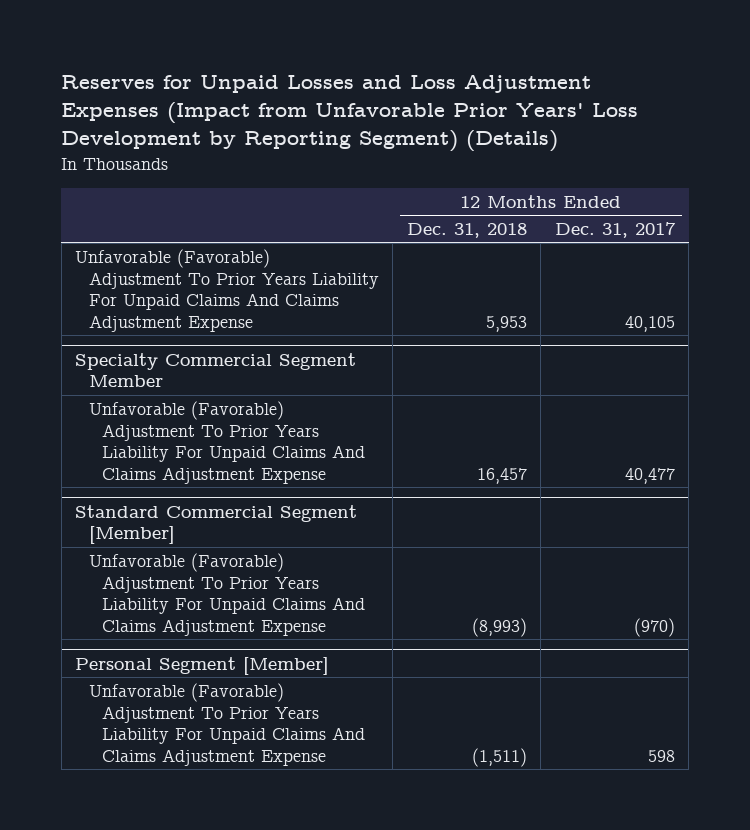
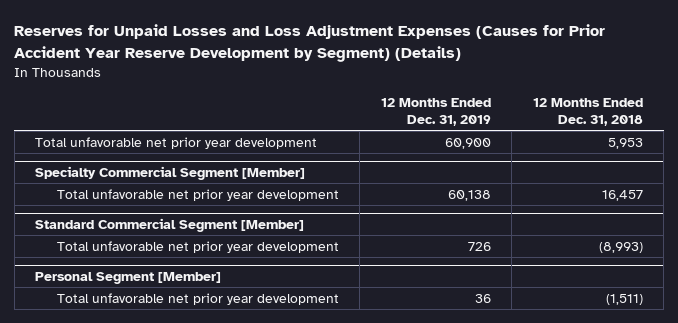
- Reserves for Unpaid Losses and Loss Adjustment Expenses (Impact from Unfavorable Prior Years' Loss Development by Reporting Segment) (Details)
+ Reserves for Unpaid Losses and Loss Adjustment Expenses (Causes for Prior Accident Year Reserve Development by Segment) (Details)
- | 12 Months Ended Dec. 31, 2018 | 12 Months Ended Dec. 31, 2017
+ | 12 Months Ended Dec. 31, 2019 | 12 Months Ended Dec. 31, 2018
- Unfavorable (Favorable) Adjustment To Prior Years Liability For Unpaid Claims And Claims Adjustment Expense | 5,953 | 40,105
- Specialty Commercial Segment Member
- Unfavorable (Favorable) Adjustment To Prior Years Liability For Unpaid Claims And Claims Adjustment Expense | 16,457 | 40,477
+ Total unfavorable net prior year development | 60,900 | 5,953
+ Specialty Commercial Segment [Member]
+ Total unfavorable net prior year development | 60,138 | 16,457
@ Standard Commercial Segment [Member]
- Unfavorable (Favorable) Adjustment To Prior Years Liability For Unpaid Claims And Claims Adjustment Expense | (8,993) | (970)
+ Total unfavorable net prior year development | 726 | (8,993)
@ Personal Segment [Member]
- Unfavorable (Favorable) Adjustment To Prior Years Liability For Unpaid Claims And Claims Adjustment Expense | (1,511) | 598
+ Total unfavorable net prior year development | 36 | (1,511)

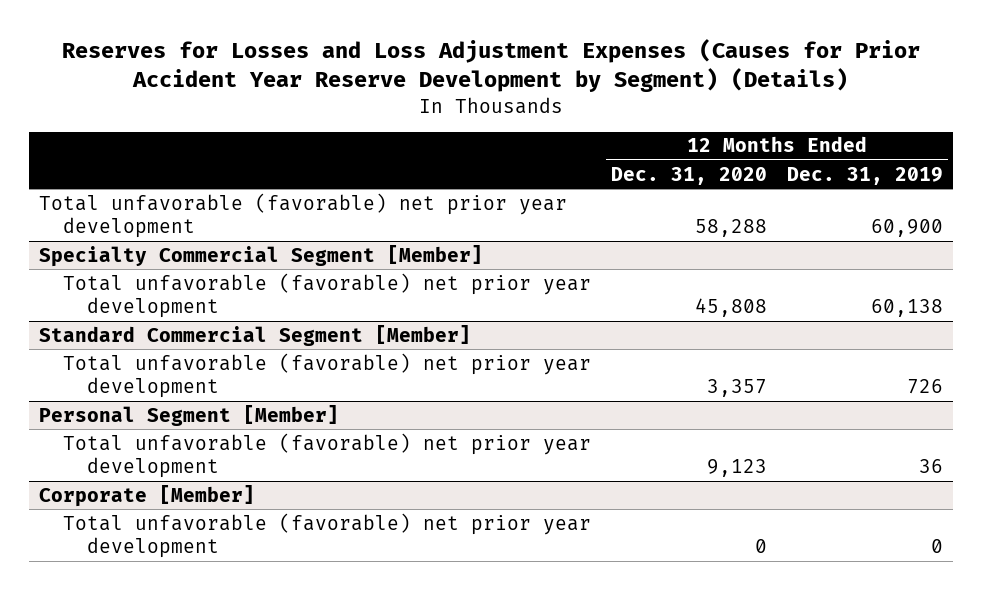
- Reserves for Unpaid Losses and Loss Adjustment Expenses (Causes for Prior Accident Year Reserve Development by Segment) (Details)
+ Reserves for Losses and Loss Adjustment Expenses (Causes for Prior Accident Year Reserve Development by Segment) (Details)
- | 12 Months Ended Dec. 31, 2019 | 12 Months Ended Dec. 31, 2018
+ | 12 Months Ended Dec. 31, 2020 | 12 Months Ended Dec. 31, 2019
- Total unfavorable net prior year development | 60,900 | 5,953
+ Total unfavorable (favorable) net prior year development | 58,288 | 60,900
@ Specialty Commercial Segment [Member]
- Total unfavorable net prior year development | 60,138 | 16,457
+ Total unfavorable (favorable) net prior year development | 45,808 | 60,138
@ Standard Commercial Segment [Member]
- Total unfavorable net prior year development | 726 | (8,993)
+ Total unfavorable (favorable) net prior year development | 3,357 | 726
@ Personal Segment [Member]
- Total unfavorable net prior year development | 36 | (1,511)
+ Total unfavorable (favorable) net prior year development | 9,123 | 36
+ Corporate [Member]
+ Total unfavorable (favorable) net prior year development | 0 | 0

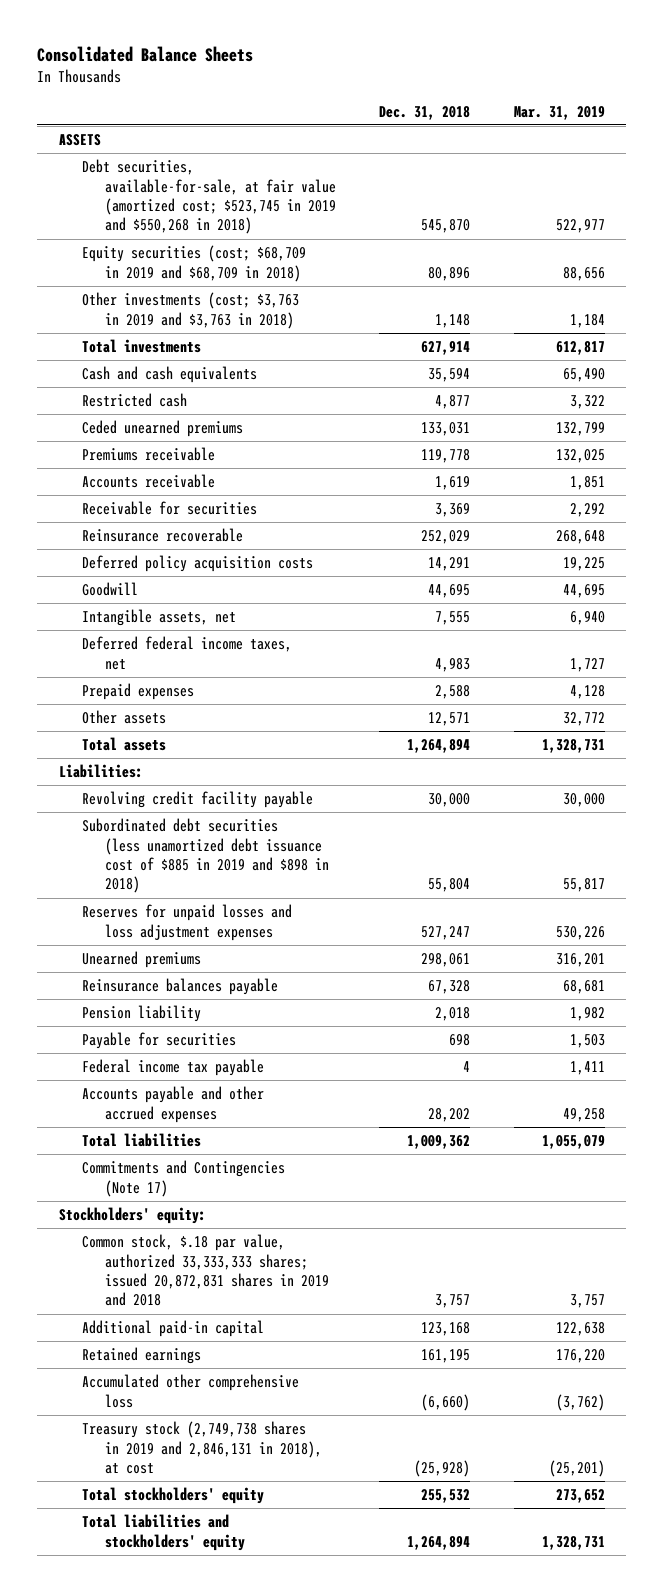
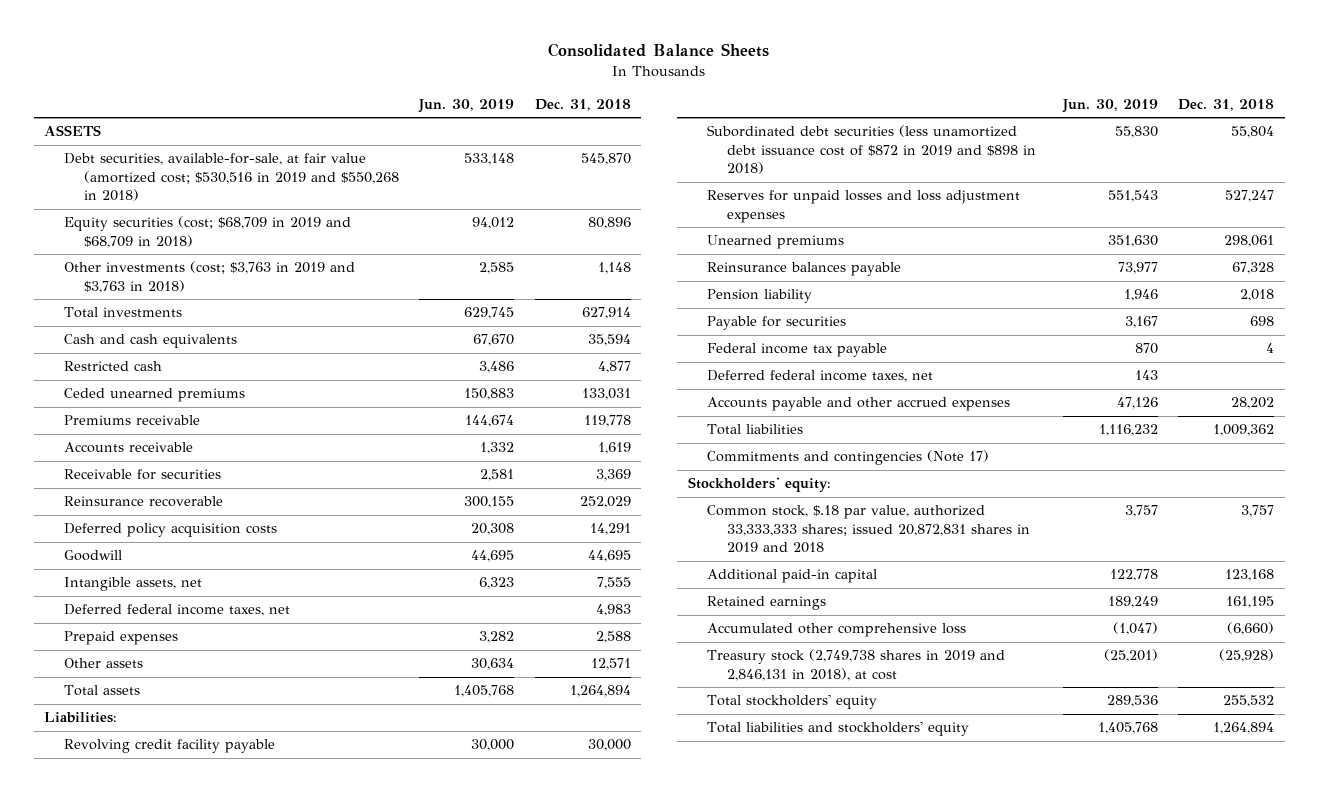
- | Dec. 31, 2018 | Mar. 31, 2019
+ | Jun. 30, 2019 | Dec. 31, 2018
- Debt securities, available-for-sale, at fair value (amortized cost; $523,745 in 2019 and $550,268 in 2018) | 545,870 | 522,977
+ Debt securities, available-for-sale, at fair value (amortized cost; $530,516 in 2019 and $550,268 in 2018) | 533,148 | 545,870
- Subordinated debt securities (less unamortized debt issuance cost of $885 in 2019 and $898 in 2018) | 55,804 | 55,817
+ Subordinated debt securities (less unamortized debt issuance cost of $872 in 2019 and $898 in 2018) | 55,830 | 55,804
+ Deferred federal income taxes, net | 143 |
- Commitments and Contingencies (Note 17)
+ Commitments and contingencies (Note 17)

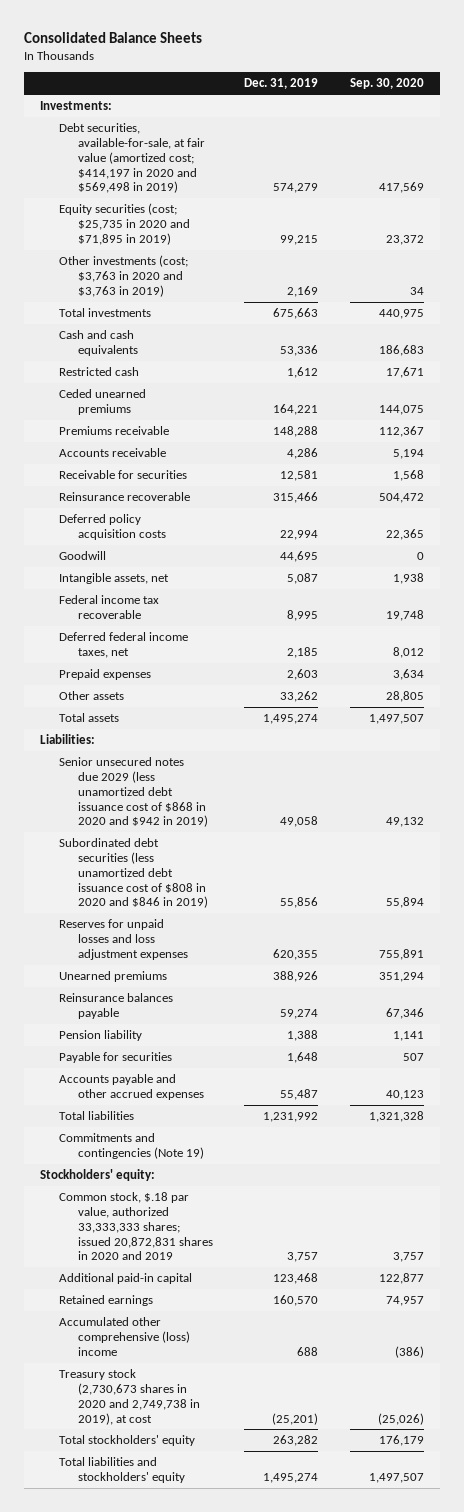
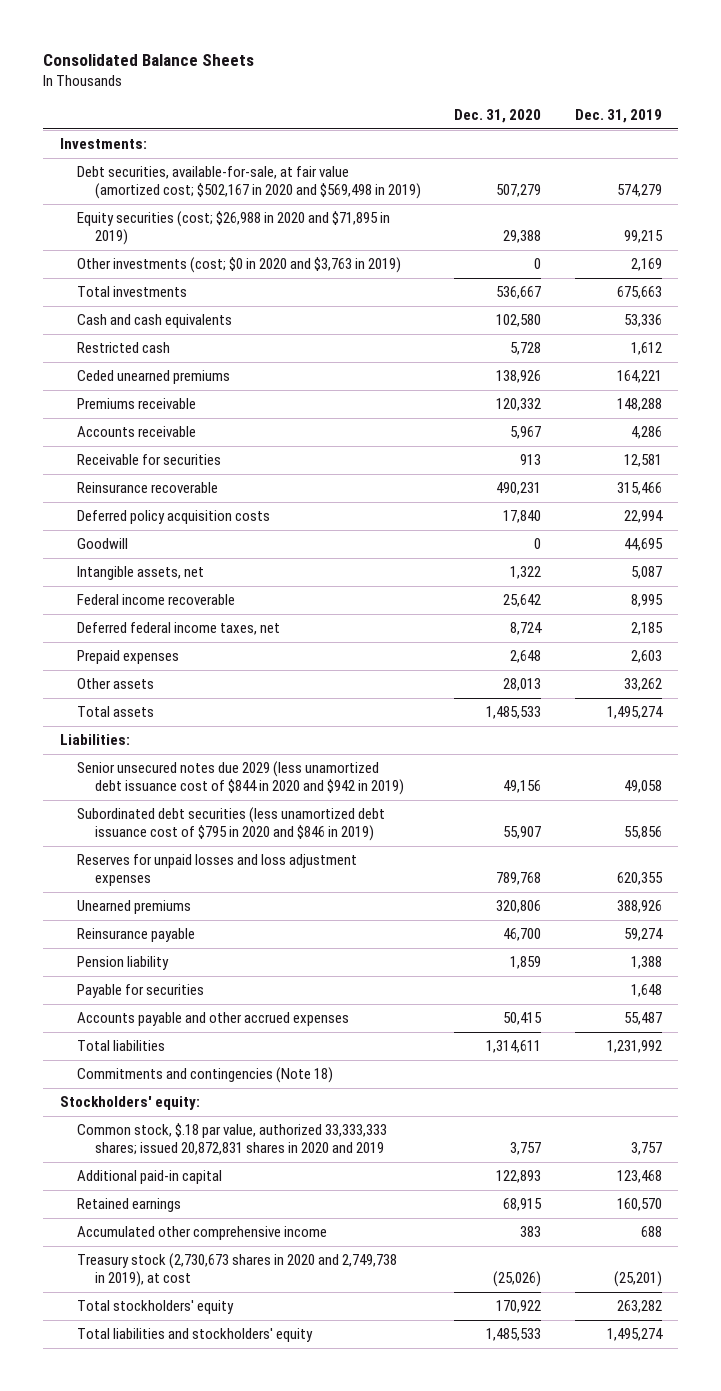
- | Dec. 31, 2019 | Sep. 30, 2020
+ | Dec. 31, 2020 | Dec. 31, 2019
- Debt securities, available-for-sale, at fair value (amortized cost; $414,197 in 2020 and $569,498 in 2019) | 574,279 | 417,569
- Equity securities (cost; $25,735 in 2020 and $71,895 in 2019) | 99,215 | 23,372
- Other investments (cost; $3,763 in 2020 and $3,763 in 2019) | 2,169 | 34
+ Debt securities, available-for-sale, at fair value (amortized cost; $502,167 in 2020 and $569,498 in 2019) | 507,279 | 574,279
+ Equity securities (cost; $26,988 in 2020 and $71,895 in 2019) | 29,388 | 99,215
+ Other investments (cost; $0 in 2020 and $3,763 in 2019) | 0 | 2,169
- Federal income tax recoverable | 8,995 | 19,748
+ Federal income recoverable | 25,642 | 8,995
- Senior unsecured notes due 2029 (less unamortized debt issuance cost of $868 in 2020 and $942 in 2019) | 49,058 | 49,132
- Subordinated debt securities (less unamortized debt issuance cost of $808 in 2020 and $846 in 2019) | 55,856 | 55,894
+ Senior unsecured notes due 2029 (less unamortized debt issuance cost of $844 in 2020 and $942 in 2019) | 49,156 | 49,058
+ Subordinated debt securities (less unamortized debt issuance cost of $795 in 2020 and $846 in 2019) | 55,907 | 55,856
- Reinsurance balances payable | 59,274 | 67,346
+ Reinsurance payable | 46,700 | 59,274
- Commitments and contingencies (Note 19)
+ Commitments and contingencies (Note 18)
- Accumulated other comprehensive (loss) income | 688 | (386)
+ Accumulated other comprehensive income | 383 | 688

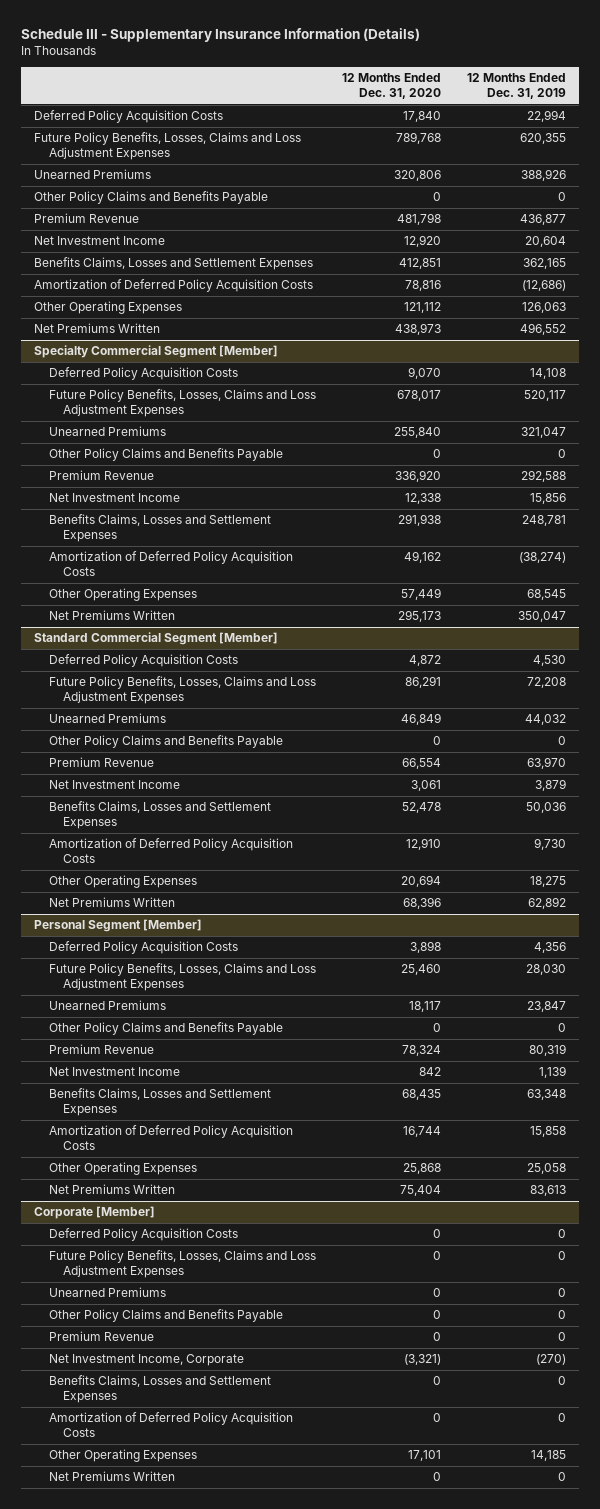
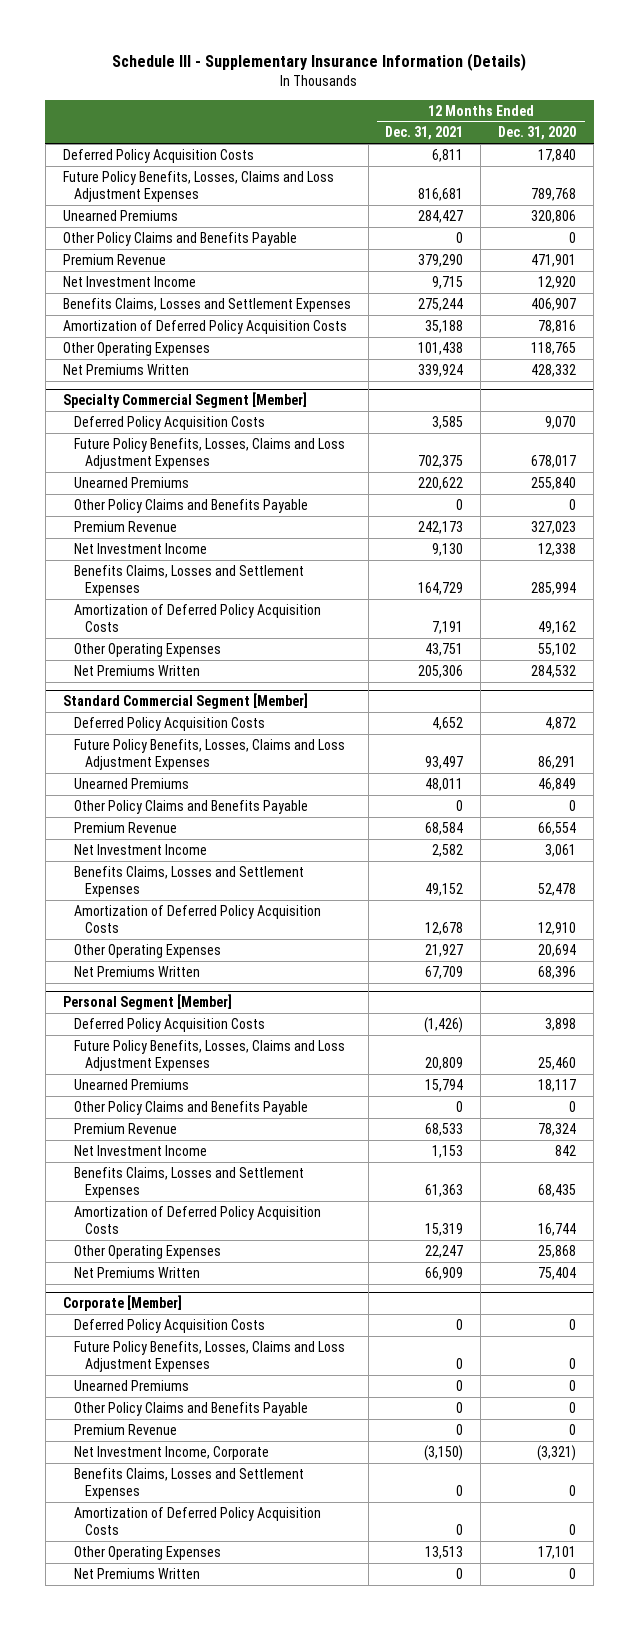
- | 12 Months Ended Dec. 31, 2020 | 12 Months Ended Dec. 31, 2019
+ | 12 Months Ended Dec. 31, 2021 | 12 Months Ended Dec. 31, 2020
- Premium Revenue | 481,798 | 436,877
+ Premium Revenue | 379,290 | 471,901
- Benefits Claims, Losses and Settlement Expenses | 412,851 | 362,165
+ Benefits Claims, Losses and Settlement Expenses | 275,244 | 406,907
- Other Operating Expenses | 121,112 | 126,063
- Net Premiums Written | 438,973 | 496,552
+ Other Operating Expenses | 101,438 | 118,765
+ Net Premiums Written | 339,924 | 428,332
@ Specialty Commercial Segment [Member]
- Premium Revenue | 336,920 | 292,588
+ Premium Revenue | 242,173 | 327,023
- Benefits Claims, Losses and Settlement Expenses | 291,938 | 248,781
+ Benefits Claims, Losses and Settlement Expenses | 164,729 | 285,994
- Other Operating Expenses | 57,449 | 68,545
- Net Premiums Written | 295,173 | 350,047
+ Other Operating Expenses | 43,751 | 55,102
+ Net Premiums Written | 205,306 | 284,532

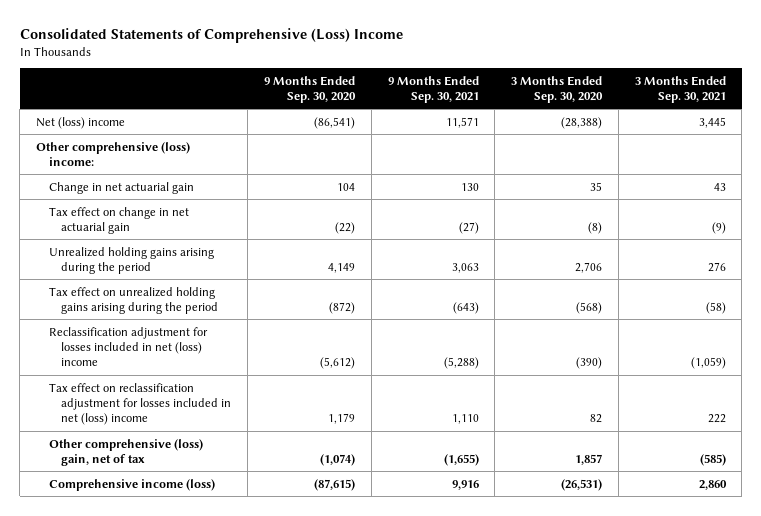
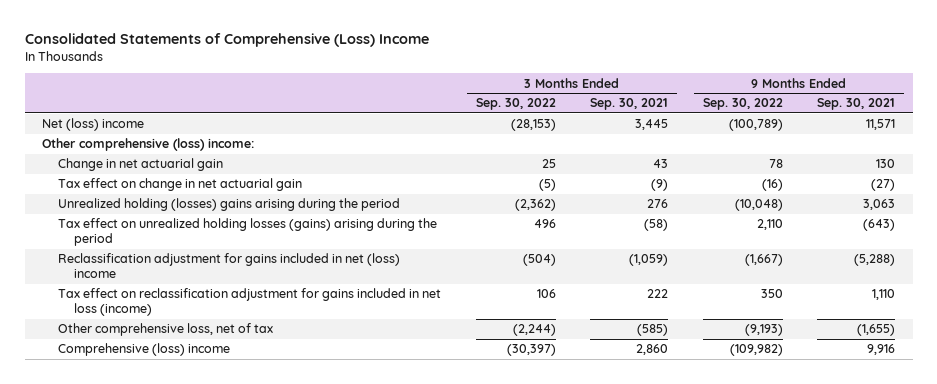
- | 9 Months Ended Sep. 30, 2020 | 9 Months Ended Sep. 30, 2021 | 3 Months Ended Sep. 30, 2020 | 3 Months Ended Sep. 30, 2021
+ | 3 Months Ended Sep. 30, 2022 | 3 Months Ended Sep. 30, 2021 | 9 Months Ended Sep. 30, 2022 | 9 Months Ended Sep. 30, 2021
- Unrealized holding gains arising during the period | 4,149 | 3,063 | 2,706 | 276
- Tax effect on unrealized holding gains arising during the period | (872) | (643) | (568) | (58)
- Reclassification adjustment for losses included in net (loss) income | (5,612) | (5,288) | (390) | (1,059)
- Tax effect on reclassification adjustment for losses included in net (loss) income | 1,179 | 1,110 | 82 | 222
- Other comprehensive (loss) gain, net of tax | (1,074) | (1,655) | 1,857 | (585)
- Comprehensive income (loss) | (87,615) | 9,916 | (26,531) | 2,860
+ Unrealized holding (losses) gains arising during the period | (2,362) | 276 | (10,048) | 3,063
+ Tax effect on unrealized holding losses (gains) arising during the period | 496 | (58) | 2,110 | (643)
+ Reclassification adjustment for gains included in net (loss) income | (504) | (1,059) | (1,667) | (5,288)
+ Tax effect on reclassification adjustment for gains included in net loss (income) | 106 | 222 | 350 | 1,110
+ Other comprehensive loss, net of tax | (2,244) | (585) | (9,193) | (1,655)
+ Comprehensive (loss) income | (30,397) | 2,860 | (109,982) | 9,916

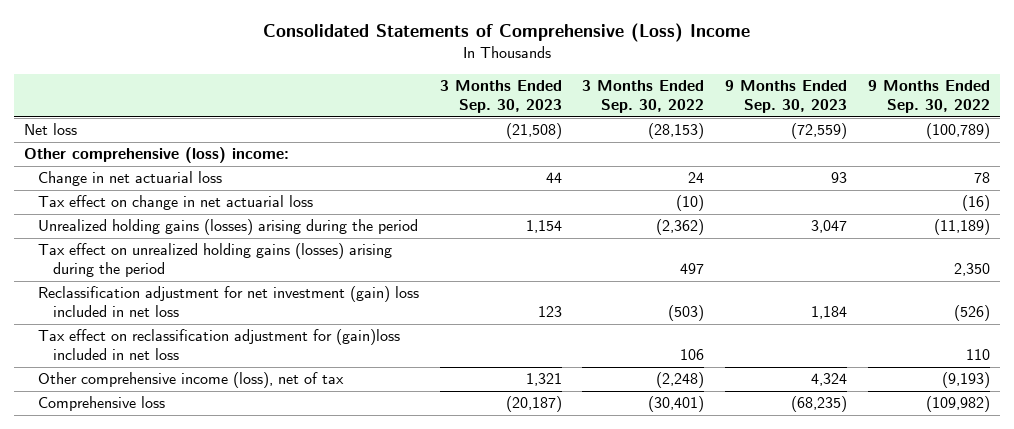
- | 3 Months Ended Sep. 30, 2022 | 3 Months Ended Sep. 30, 2021 | 9 Months Ended Sep. 30, 2022 | 9 Months Ended Sep. 30, 2021
+ | 3 Months Ended Sep. 30, 2023 | 3 Months Ended Sep. 30, 2022 | 9 Months Ended Sep. 30, 2023 | 9 Months Ended Sep. 30, 2022
- Net (loss) income | (28,153) | 3,445 | (100,789) | 11,571
+ Net loss | (21,508) | (28,153) | (72,559) | (100,789)
- Change in net actuarial gain | 25 | 43 | 78 | 130
- Tax effect on change in net actuarial gain | (5) | (9) | (16) | (27)
- Unrealized holding (losses) gains arising during the period | (2,362) | 276 | (10,048) | 3,063
- Tax effect on unrealized holding losses (gains) arising during the period | 496 | (58) | 2,110 | (643)
- Reclassification adjustment for gains included in net (loss) income | (504) | (1,059) | (1,667) | (5,288)
- Tax effect on reclassification adjustment for gains included in net loss (income) | 106 | 222 | 350 | 1,110
- Other comprehensive loss, net of tax | (2,244) | (585) | (9,193) | (1,655)
- Comprehensive (loss) income | (30,397) | 2,860 | (109,982) | 9,916
+ Change in net actuarial loss | 44 | 24 | 93 | 78
+ Tax effect on change in net actuarial loss | | (10) | | (16)
+ Unrealized holding gains (losses) arising during the period | 1,154 | (2,362) | 3,047 | (11,189)
+ Tax effect on unrealized holding gains (losses) arising during the period | | 497 | | 2,350
+ Reclassification adjustment for net investment (gain) loss included in net loss | 123 | (503) | 1,184 | (526)
+ Tax effect on reclassification adjustment for (gain)loss included in net loss | | 106 | | 110
+ Other comprehensive income (loss), net of tax | 1,321 | (2,248) | 4,324 | (9,193)
+ Comprehensive loss | (20,187) | (30,401) | (68,235) | (109,982)

